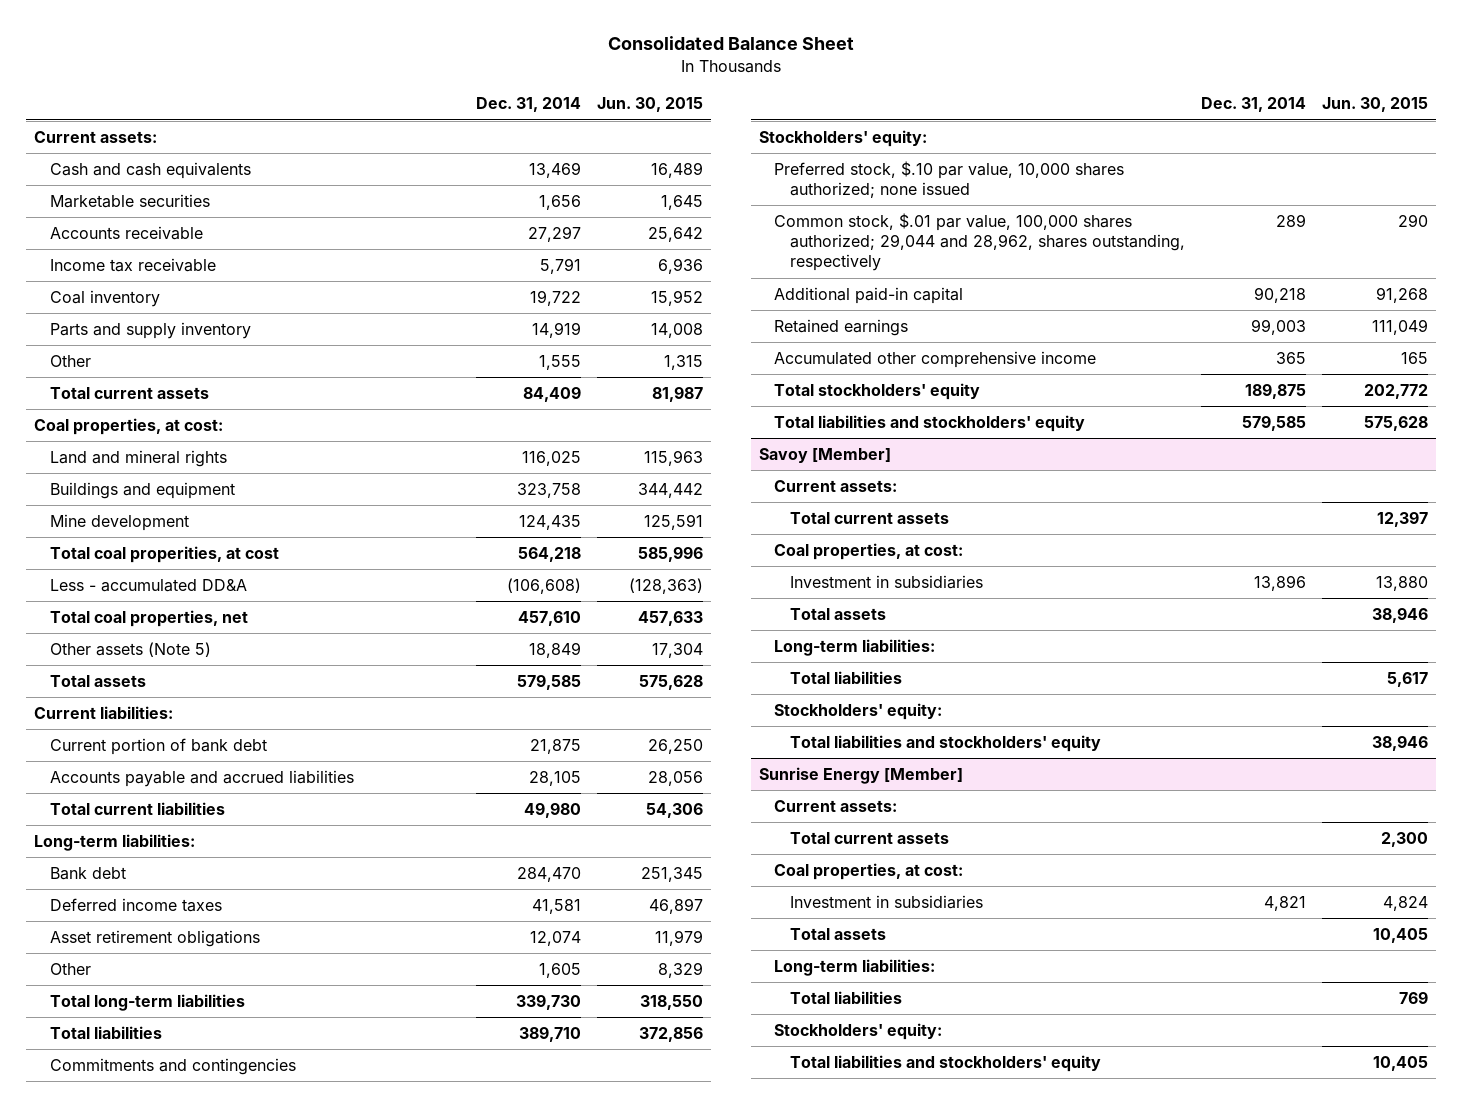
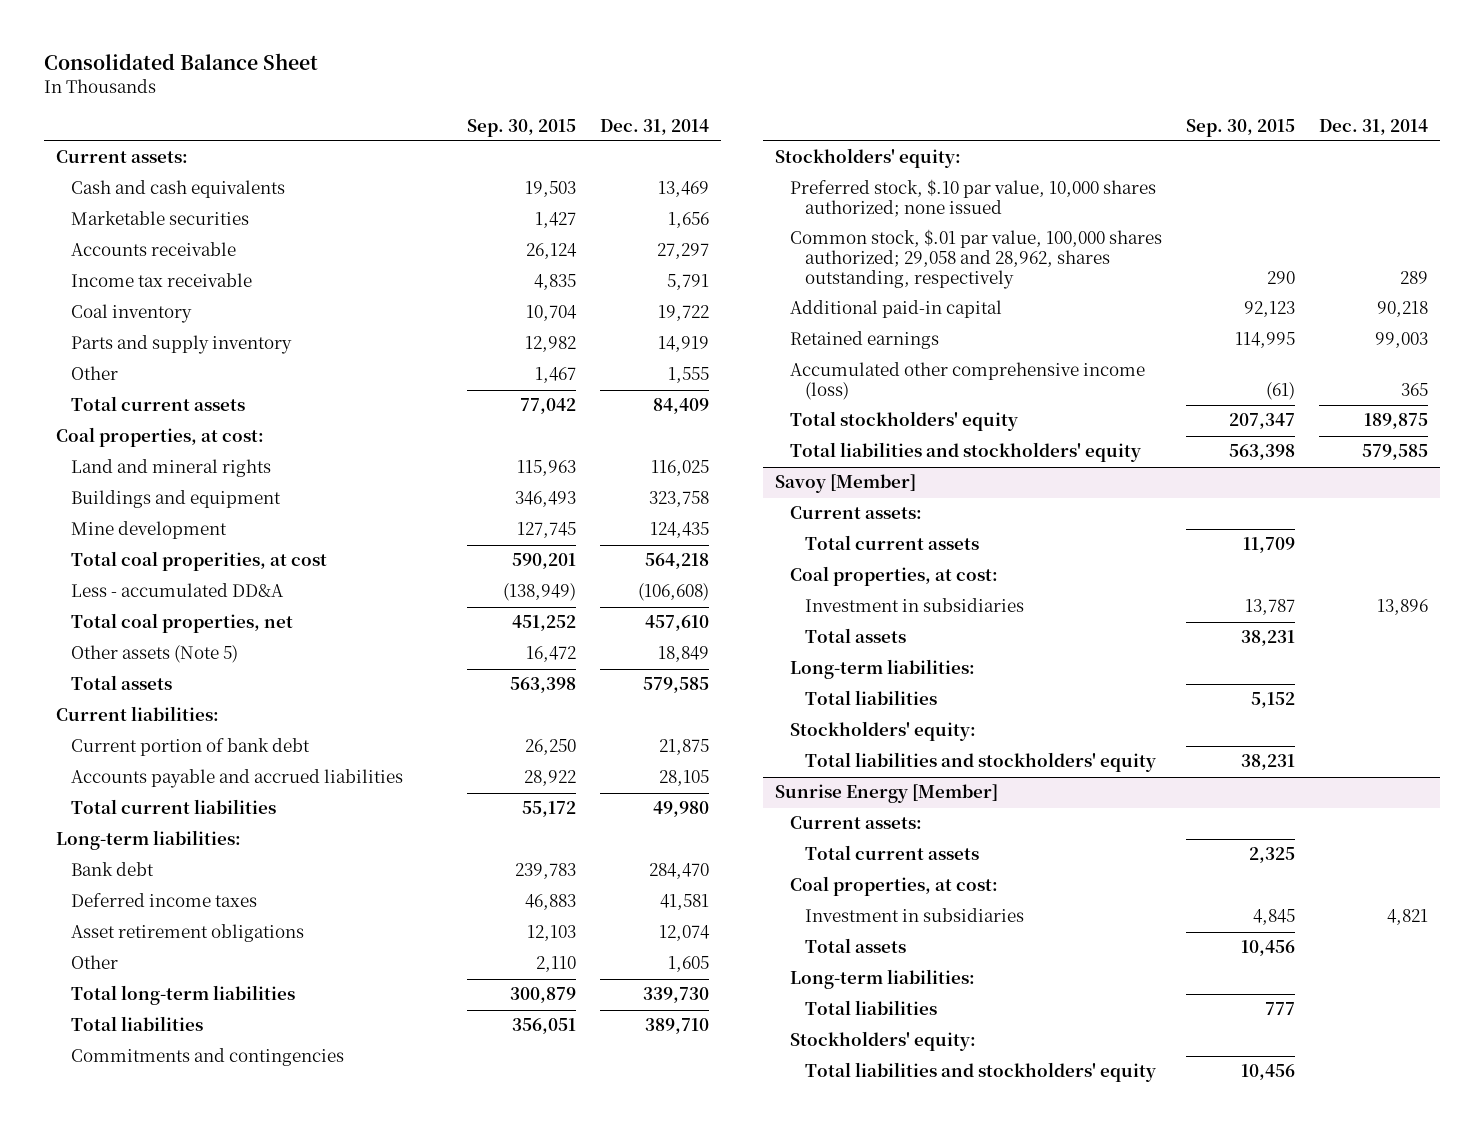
- | Dec. 31, 2014 | Jun. 30, 2015
+ | Sep. 30, 2015 | Dec. 31, 2014
- Common stock, $.01 par value, 100,000 shares authorized; 29,044 and 28,962, shares outstanding, respectively | 289 | 290
+ Common stock, $.01 par value, 100,000 shares authorized; 29,058 and 28,962, shares outstanding, respectively | 290 | 289
- Accumulated other comprehensive income | 365 | 165
+ Accumulated other comprehensive income (loss) | (61) | 365

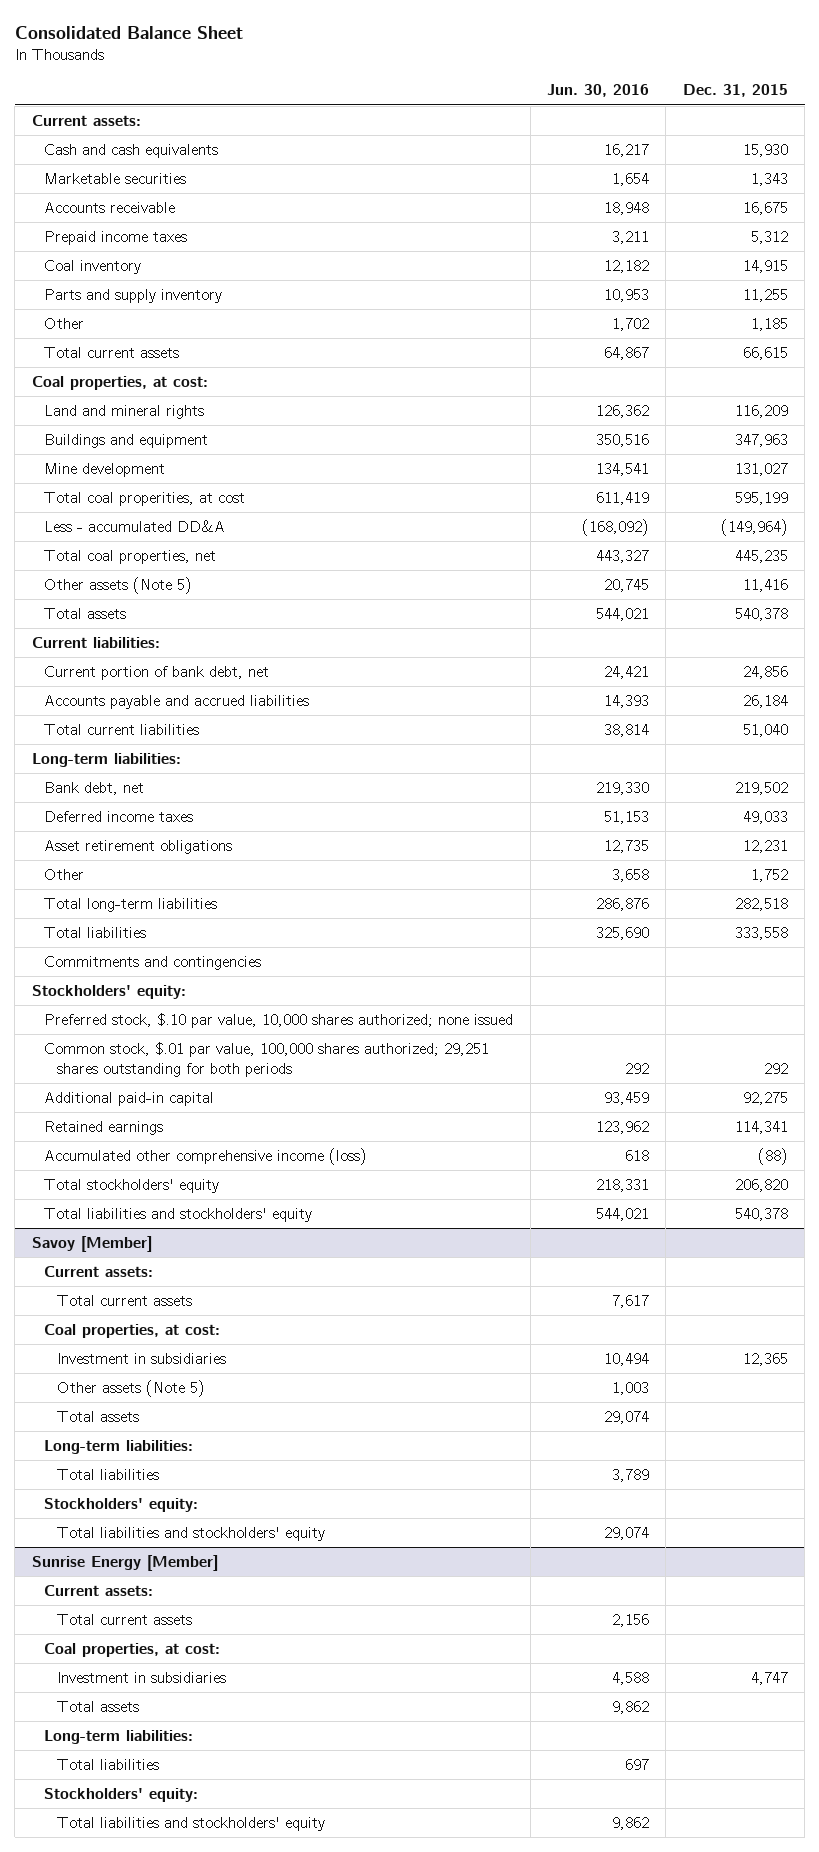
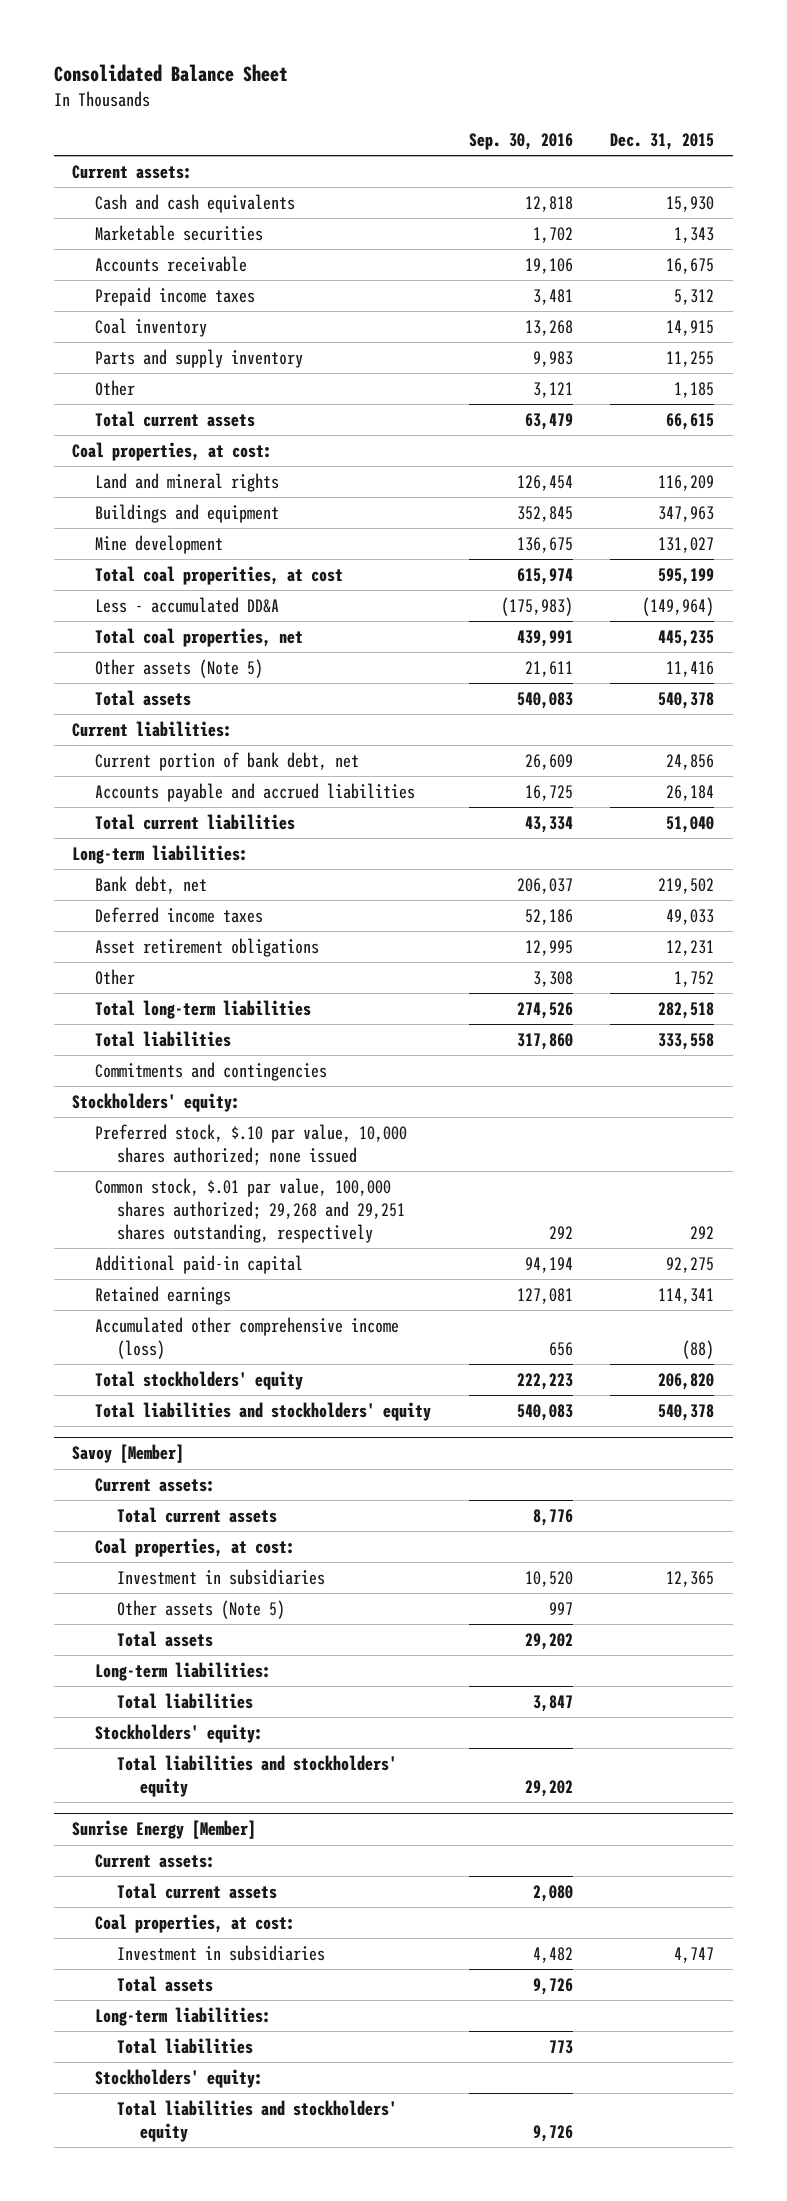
- | Jun. 30, 2016 | Dec. 31, 2015
+ | Sep. 30, 2016 | Dec. 31, 2015
- Common stock, $.01 par value, 100,000 shares authorized; 29,251 shares outstanding for both periods | 292 | 292
+ Common stock, $.01 par value, 100,000 shares authorized; 29,268 and 29,251 shares outstanding, respectively | 292 | 292

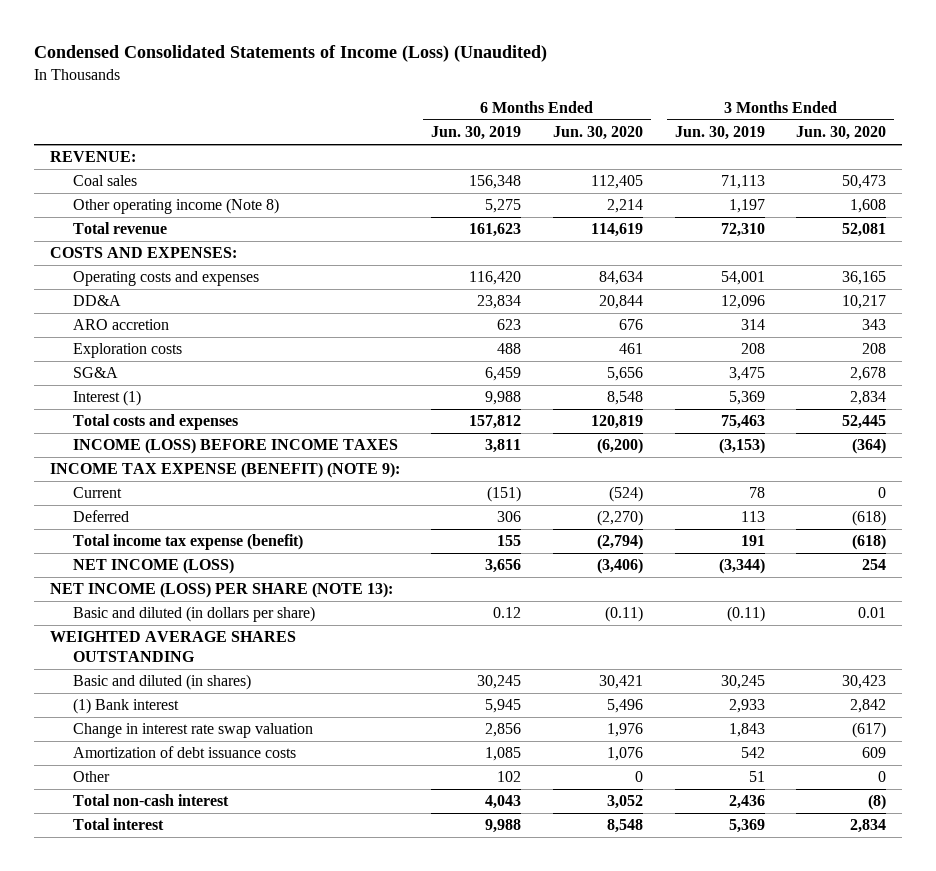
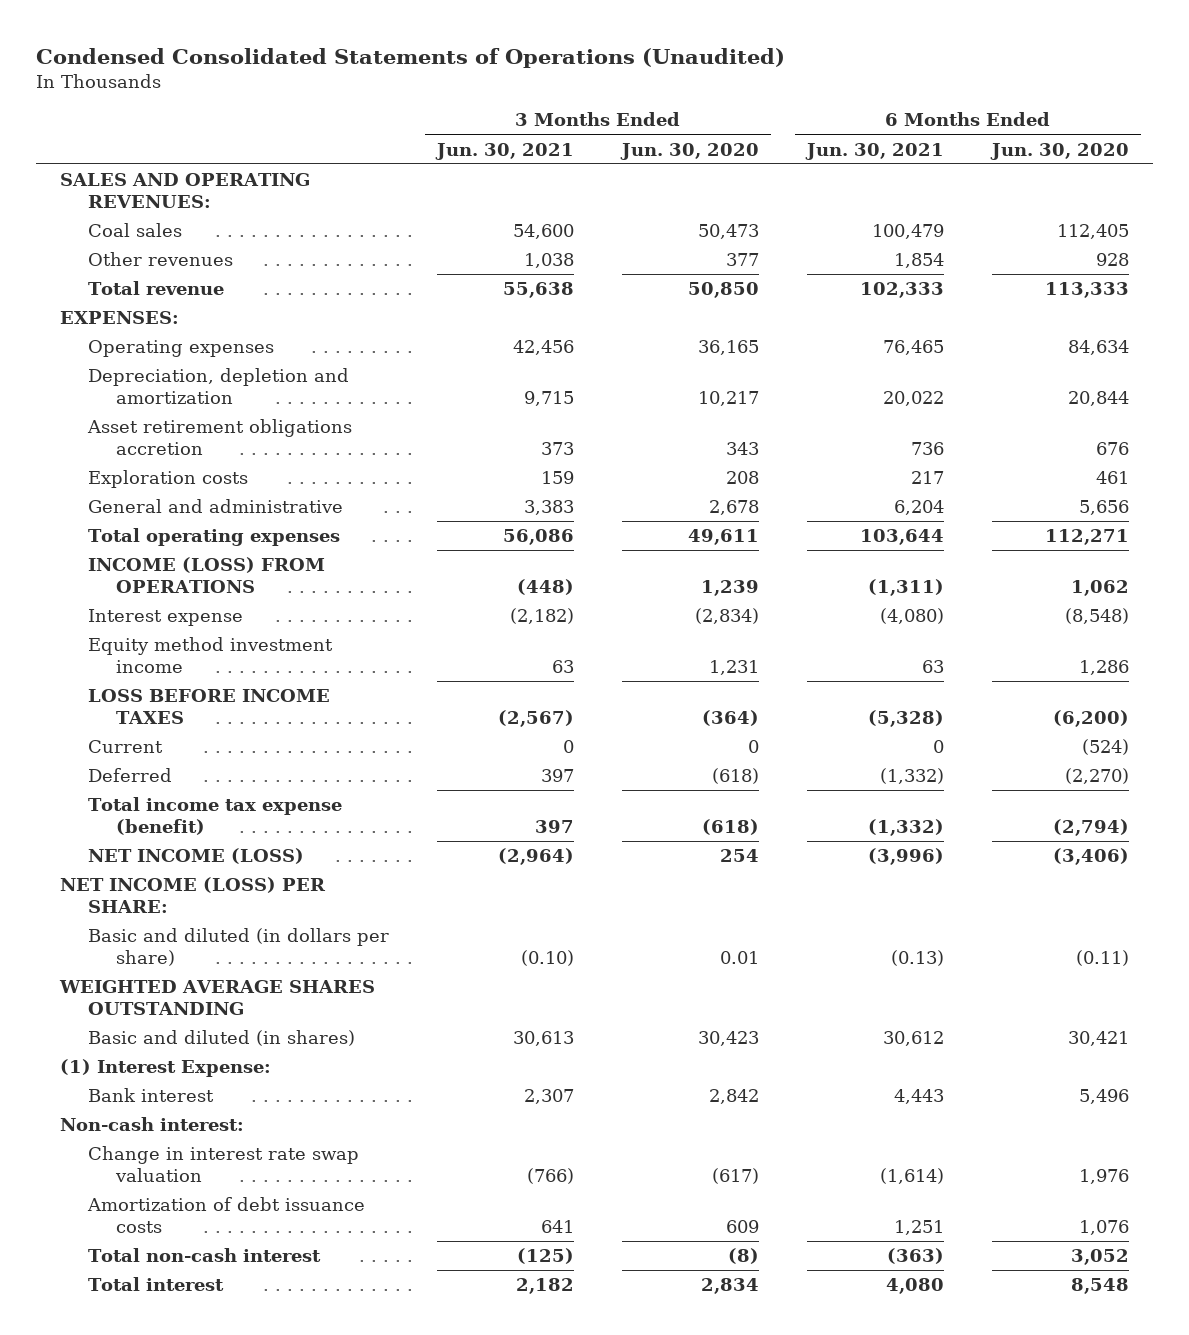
- Condensed Consolidated Statements of Income (Loss) (Unaudited)
+ Condensed Consolidated Statements of Operations (Unaudited)
- | 6 Months Ended Jun. 30, 2019 | 6 Months Ended Jun. 30, 2020 | 3 Months Ended Jun. 30, 2019 | 3 Months Ended Jun. 30, 2020
+ | 3 Months Ended Jun. 30, 2021 | 3 Months Ended Jun. 30, 2020 | 6 Months Ended Jun. 30, 2021 | 6 Months Ended Jun. 30, 2020
- REVENUE:
+ SALES AND OPERATING REVENUES:
- Other operating income (Note 8) | 5,275 | 2,214 | 1,197 | 1,608
- Total revenue | 161,623 | 114,619 | 72,310 | 52,081
- COSTS AND EXPENSES:
- Operating costs and expenses | 116,420 | 84,634 | 54,001 | 36,165
- DD&A | 23,834 | 20,844 | 12,096 | 10,217
- ARO accretion | 623 | 676 | 314 | 343
+ Other revenues | 1,038 | 377 | 1,854 | 928
+ Total revenue | 55,638 | 50,850 | 102,333 | 113,333
+ EXPENSES:
+ Operating expenses | 42,456 | 36,165 | 76,465 | 84,634
+ Depreciation, depletion and amortization | 9,715 | 10,217 | 20,022 | 20,844
+ Asset retirement obligations accretion | 373 | 343 | 736 | 676
- SG&A | 6,459 | 5,656 | 3,475 | 2,678
- Interest (1) | 9,988 | 8,548 | 5,369 | 2,834
- Total costs and expenses | 157,812 | 120,819 | 75,463 | 52,445
- INCOME (LOSS) BEFORE INCOME TAXES | 3,811 | (6,200) | (3,153) | (364)
- INCOME TAX EXPENSE (BENEFIT) (NOTE 9):
+ General and administrative | 3,383 | 2,678 | 6,204 | 5,656
+ Total operating expenses | 56,086 | 49,611 | 103,644 | 112,271
+ INCOME (LOSS) FROM OPERATIONS | (448) | 1,239 | (1,311) | 1,062
+ Interest expense | (2,182) | (2,834) | (4,080) | (8,548)
+ Equity method investment income | 63 | 1,231 | 63 | 1,286
+ LOSS BEFORE INCOME TAXES | (2,567) | (364) | (5,328) | (6,200)
- NET INCOME (LOSS) PER SHARE (NOTE 13):
+ NET INCOME (LOSS) PER SHARE:
- (1) Bank interest | 5,945 | 5,496 | 2,933 | 2,842
+ (1) Interest Expense:
+ Bank interest | 2,307 | 2,842 | 4,443 | 5,496
+ Non-cash interest:
- Other | 102 | 0 | 51 | 0

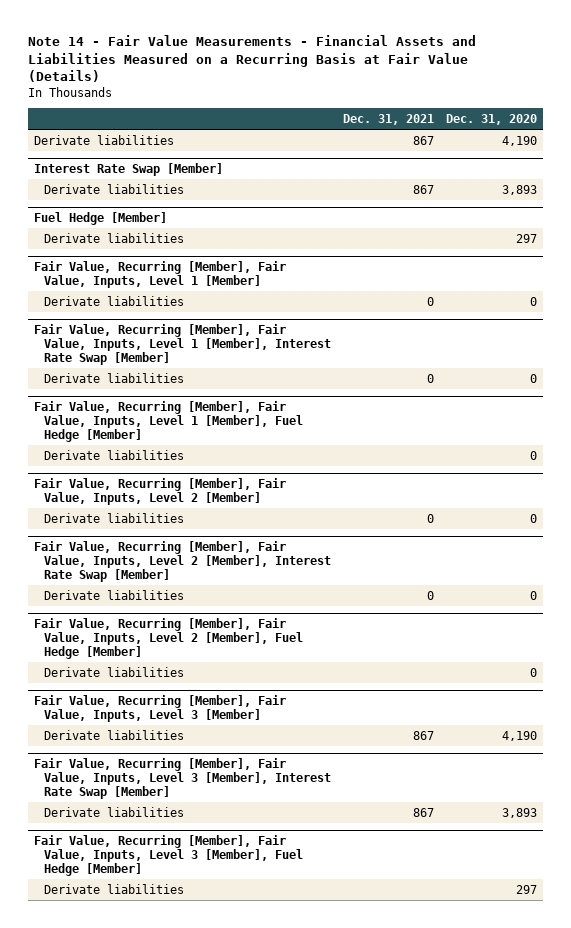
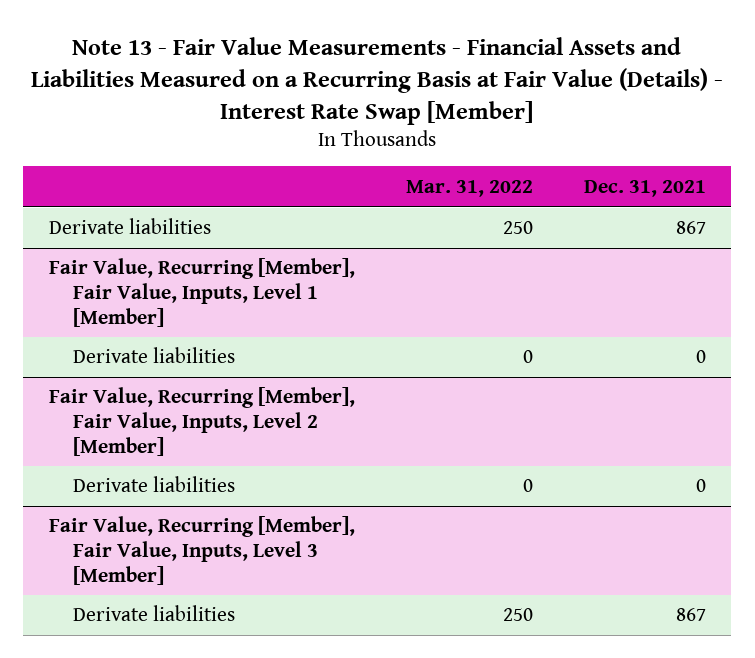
- Note 14 - Fair Value Measurements - Financial Assets and Liabilities Measured on a Recurring Basis at Fair Value (Details)
+ Note 13 - Fair Value Measurements - Financial Assets and Liabilities Measured on a Recurring Basis at Fair Value (Details) - Interest Rate Swap [Member]
- | Dec. 31, 2021 | Dec. 31, 2020
+ | Mar. 31, 2022 | Dec. 31, 2021
- Interest Rate Swap [Member]
- Derivate liabilities | 867 | 3,893
- Fuel Hedge [Member]
- Derivate liabilities | | 297
- Fair Value, Recurring [Member], Fair Value, Inputs, Level 1 [Member], Interest Rate Swap [Member]
- Derivate liabilities | 0 | 0
- Fair Value, Recurring [Member], Fair Value, Inputs, Level 1 [Member], Fuel Hedge [Member]
- Derivate liabilities | | 0
- Fair Value, Recurring [Member], Fair Value, Inputs, Level 2 [Member], Interest Rate Swap [Member]
- Derivate liabilities | 0 | 0
- Fair Value, Recurring [Member], Fair Value, Inputs, Level 2 [Member], Fuel Hedge [Member]
- Derivate liabilities | | 0
- Fair Value, Recurring [Member], Fair Value, Inputs, Level 3 [Member], Interest Rate Swap [Member]
- Derivate liabilities | 867 | 3,893
- Fair Value, Recurring [Member], Fair Value, Inputs, Level 3 [Member], Fuel Hedge [Member]
- Derivate liabilities | | 297

